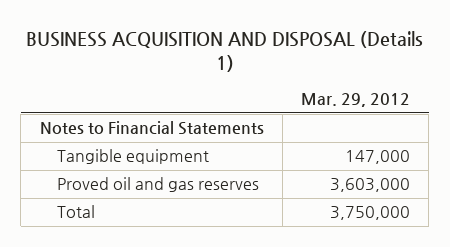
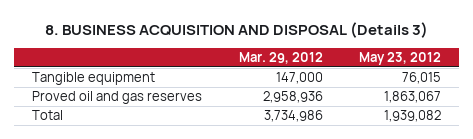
- BUSINESS ACQUISITION AND DISPOSAL (Details 1)
+ 8. BUSINESS ACQUISITION AND DISPOSAL (Details 3)
- | Mar. 29, 2012
+ | Mar. 29, 2012 | May 23, 2012
- Notes to Financial Statements
- Proved oil and gas reserves | 3,603,000
- Total | 3,750,000
+ Proved oil and gas reserves | 2,958,936 | 1,863,067
+ Total | 3,734,986 | 1,939,082

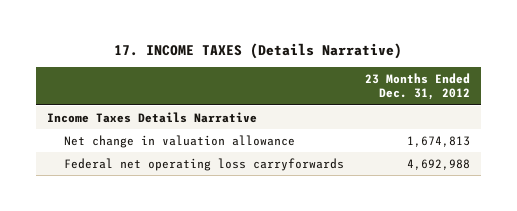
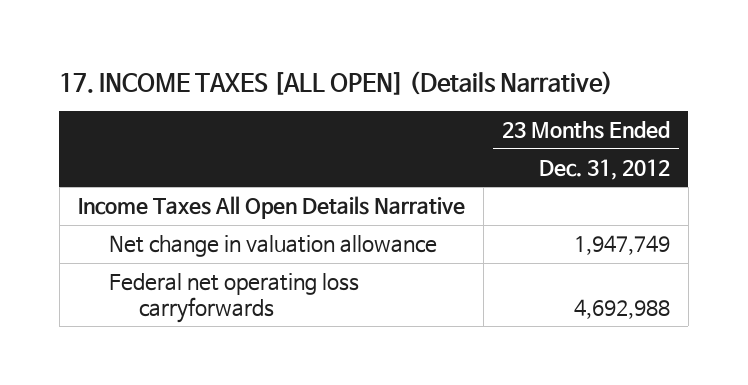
- 17. INCOME TAXES (Details Narrative)
+ 17. INCOME TAXES [ALL OPEN] (Details Narrative)
- Income Taxes Details Narrative
- Net change in valuation allowance | 1,674,813
+ Income Taxes All Open Details Narrative
+ Net change in valuation allowance | 1,947,749

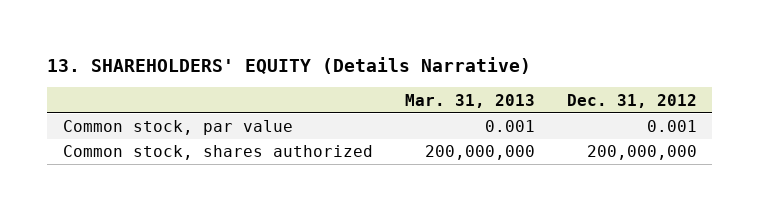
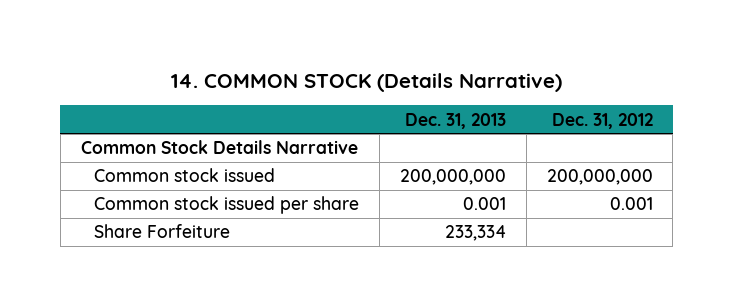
- 13. SHAREHOLDERS' EQUITY (Details Narrative)
+ 14. COMMON STOCK (Details Narrative)
- | Mar. 31, 2013 | Dec. 31, 2012
+ | Dec. 31, 2013 | Dec. 31, 2012
- Common stock, par value | 0.001 | 0.001
- Common stock, shares authorized | 200,000,000 | 200,000,000
+ Common Stock Details Narrative
+ Common stock issued | 200,000,000 | 200,000,000
+ Common stock issued per share | 0.001 | 0.001
+ Share Forfeiture | 233,334 |

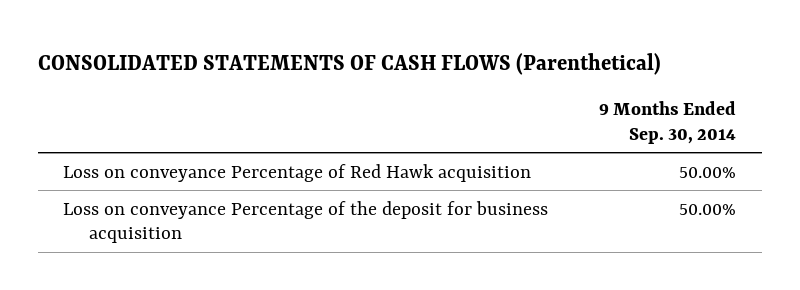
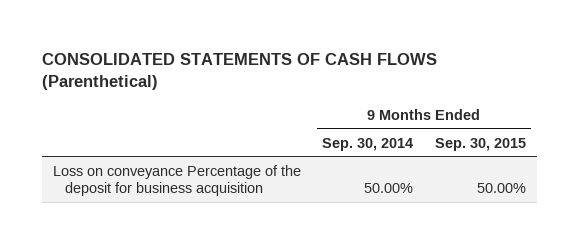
- | 9 Months Ended Sep. 30, 2014
+ | 9 Months Ended Sep. 30, 2014 | 9 Months Ended Sep. 30, 2015
- Loss on conveyance Percentage of Red Hawk acquisition | 50.00%

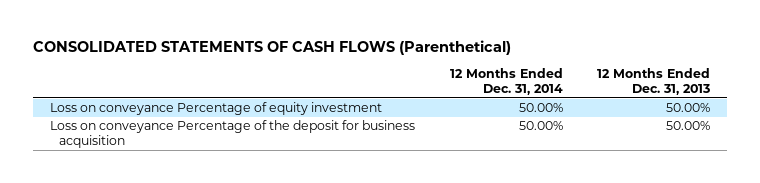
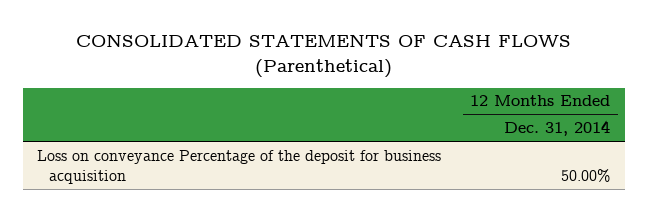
- | 12 Months Ended Dec. 31, 2014 | 12 Months Ended Dec. 31, 2013
+ | 12 Months Ended Dec. 31, 2014
- Loss on conveyance Percentage of equity investment | 50.00% | 50.00%

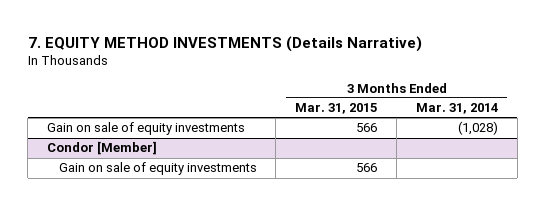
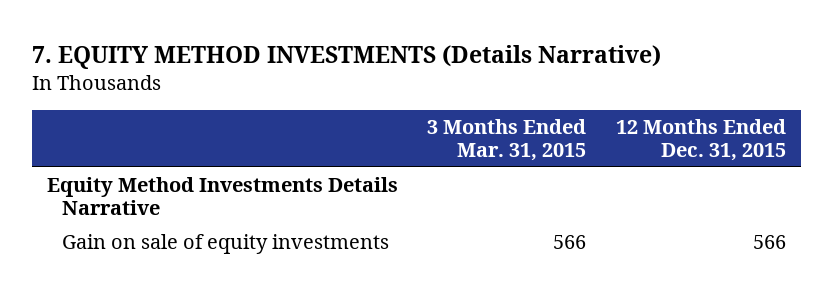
- | 3 Months Ended Mar. 31, 2015 | 3 Months Ended Mar. 31, 2014
+ | 3 Months Ended Mar. 31, 2015 | 12 Months Ended Dec. 31, 2015
- Gain on sale of equity investments | 566 | (1,028)
- Condor [Member]
+ Equity Method Investments Details Narrative

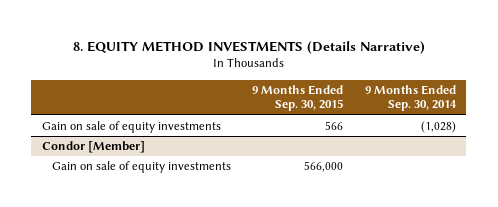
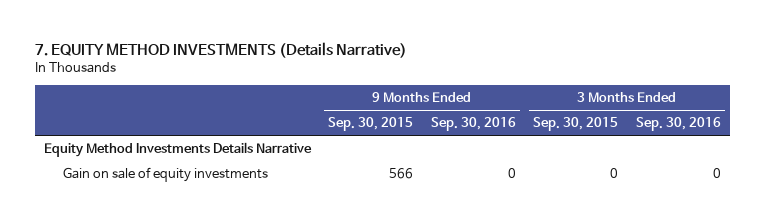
- 8. EQUITY METHOD INVESTMENTS (Details Narrative)
+ 7. EQUITY METHOD INVESTMENTS (Details Narrative)
- | 9 Months Ended Sep. 30, 2015 | 9 Months Ended Sep. 30, 2014
+ | 9 Months Ended Sep. 30, 2015 | 9 Months Ended Sep. 30, 2016 | 3 Months Ended Sep. 30, 2015 | 3 Months Ended Sep. 30, 2016
+ Equity Method Investments Details Narrative
- Condor [Member]
- Gain on sale of equity investments | 566,000 |

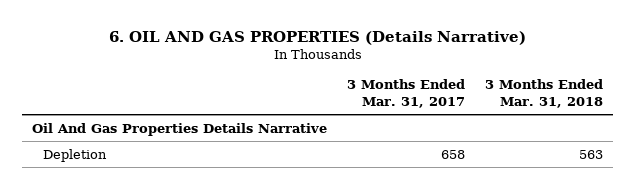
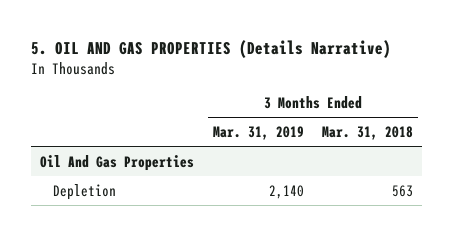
- 6. OIL AND GAS PROPERTIES (Details Narrative)
+ 5. OIL AND GAS PROPERTIES (Details Narrative)
- | 3 Months Ended Mar. 31, 2017 | 3 Months Ended Mar. 31, 2018
+ | 3 Months Ended Mar. 31, 2019 | 3 Months Ended Mar. 31, 2018
- Oil And Gas Properties Details Narrative
+ Oil And Gas Properties

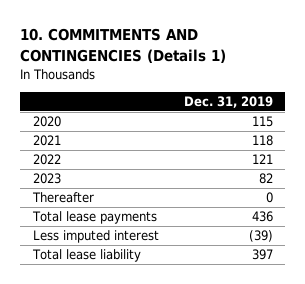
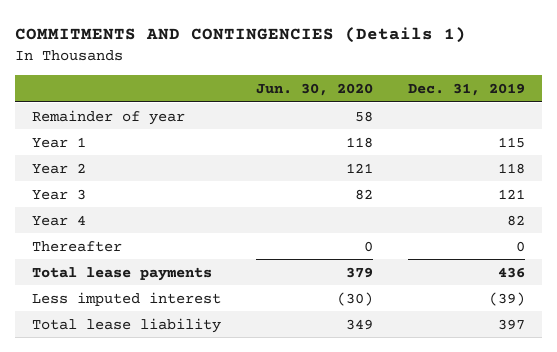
- 10. COMMITMENTS AND CONTINGENCIES (Details 1)
+ COMMITMENTS AND CONTINGENCIES (Details 1)
- | Dec. 31, 2019
+ | Jun. 30, 2020 | Dec. 31, 2019
- 2020 | 115
- 2021 | 118
- 2022 | 121
- 2023 | 82
+ Remainder of year | 58 |
+ Year 1 | 118 | 115
+ Year 2 | 121 | 118
+ Year 3 | 82 | 121
+ Year 4 | | 82

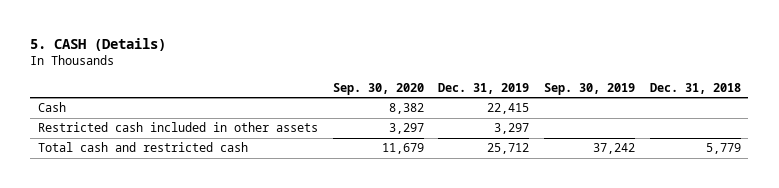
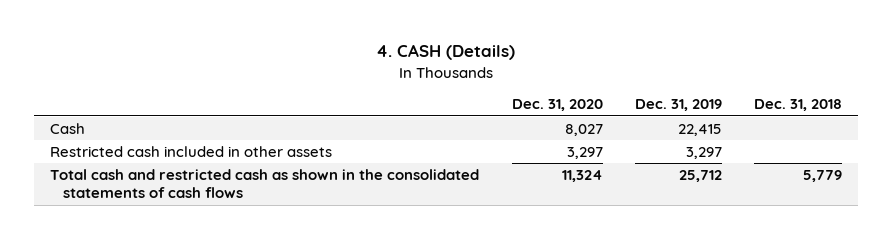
- 5. CASH (Details)
+ 4. CASH (Details)
- | Sep. 30, 2020 | Dec. 31, 2019 | Sep. 30, 2019 | Dec. 31, 2018
+ | Dec. 31, 2020 | Dec. 31, 2019 | Dec. 31, 2018
- Total cash and restricted cash | 11,679 | 25,712 | 37,242 | 5,779
+ Total cash and restricted cash as shown in the consolidated statements of cash flows | 11,324 | 25,712 | 5,779

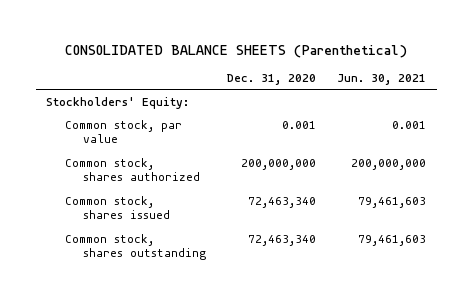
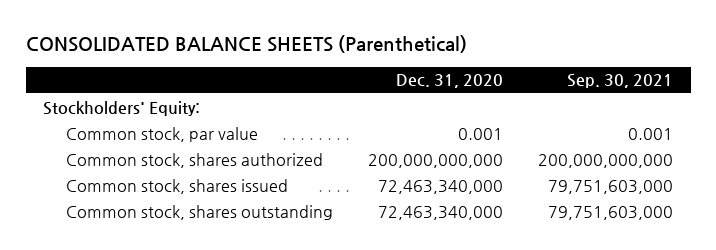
- | Dec. 31, 2020 | Jun. 30, 2021
+ | Dec. 31, 2020 | Sep. 30, 2021
- Common stock, shares authorized | 200,000,000 | 200,000,000
- Common stock, shares issued | 72,463,340 | 79,461,603
- Common stock, shares outstanding | 72,463,340 | 79,461,603
+ Common stock, shares authorized | 200,000,000,000 | 200,000,000,000
+ Common stock, shares issued | 72,463,340,000 | 79,751,603,000
+ Common stock, shares outstanding | 72,463,340,000 | 79,751,603,000

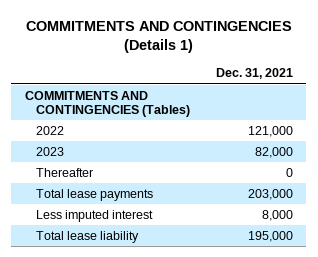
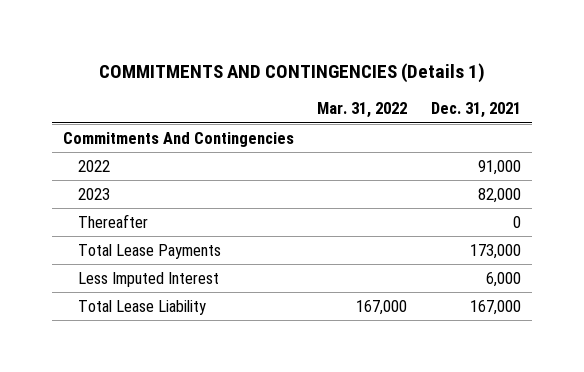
- | Dec. 31, 2021
+ | Mar. 31, 2022 | Dec. 31, 2021
- COMMITMENTS AND CONTINGENCIES (Tables)
- 2022 | 121,000
+ Commitments And Contingencies
+ 2022 | | 91,000
- Total lease payments | 203,000
- Less imputed interest | 8,000
- Total lease liability | 195,000
+ Total Lease Payments | | 173,000
+ Less Imputed Interest | | 6,000
+ Total Lease Liability | 167,000 | 167,000

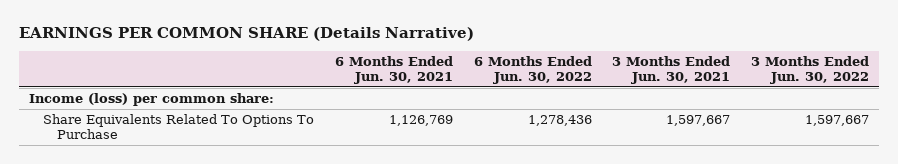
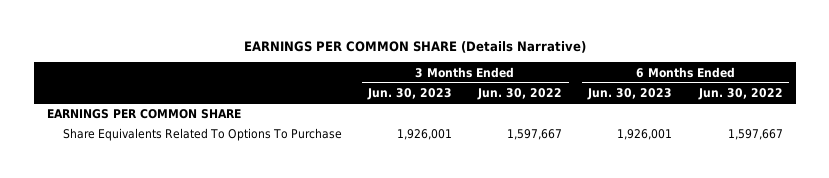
- | 6 Months Ended Jun. 30, 2021 | 6 Months Ended Jun. 30, 2022 | 3 Months Ended Jun. 30, 2021 | 3 Months Ended Jun. 30, 2022
+ | 3 Months Ended Jun. 30, 2023 | 3 Months Ended Jun. 30, 2022 | 6 Months Ended Jun. 30, 2023 | 6 Months Ended Jun. 30, 2022
- Income (loss) per common share:
- Share Equivalents Related To Options To Purchase | 1,126,769 | 1,278,436 | 1,597,667 | 1,597,667
+ EARNINGS PER COMMON SHARE
+ Share Equivalents Related To Options To Purchase | 1,926,001 | 1,597,667 | 1,926,001 | 1,597,667

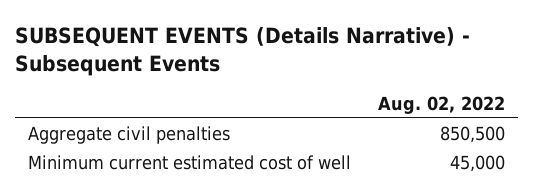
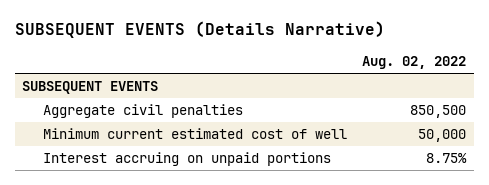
- SUBSEQUENT EVENTS (Details Narrative) - Subsequent Events
+ SUBSEQUENT EVENTS (Details Narrative)
+ SUBSEQUENT EVENTS
- Minimum current estimated cost of well | 45,000
+ Minimum current estimated cost of well | 50,000
+ Interest accruing on unpaid portions | 8.75%

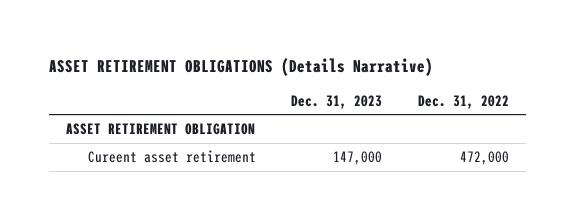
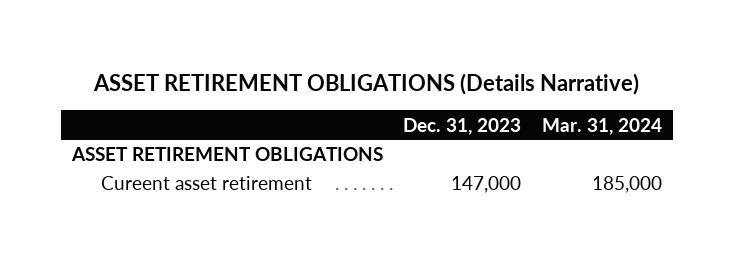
- | Dec. 31, 2023 | Dec. 31, 2022
+ | Dec. 31, 2023 | Mar. 31, 2024
- ASSET RETIREMENT OBLIGATION
+ ASSET RETIREMENT OBLIGATIONS

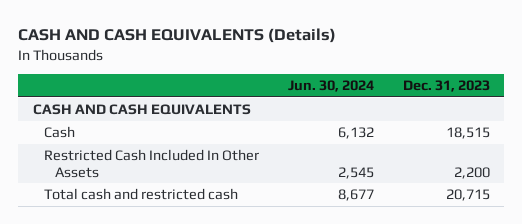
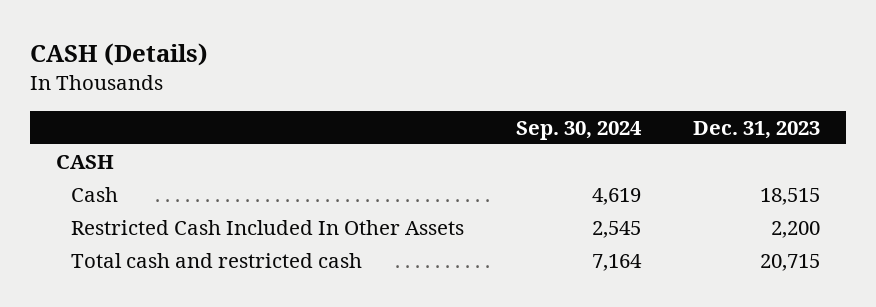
- CASH AND CASH EQUIVALENTS (Details)
+ CASH (Details)
- | Jun. 30, 2024 | Dec. 31, 2023
+ | Sep. 30, 2024 | Dec. 31, 2023
- CASH AND CASH EQUIVALENTS
+ CASH

